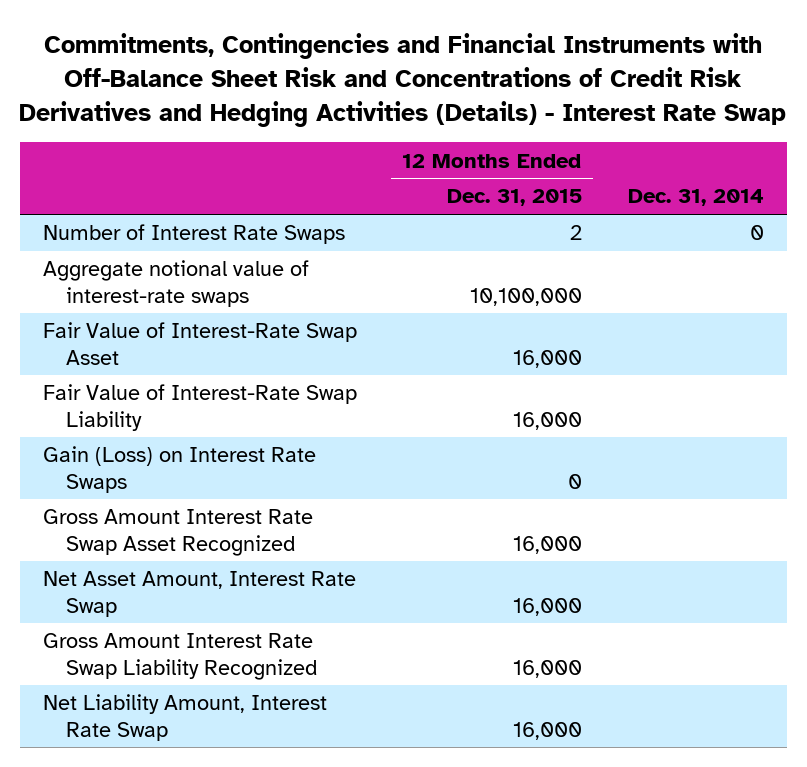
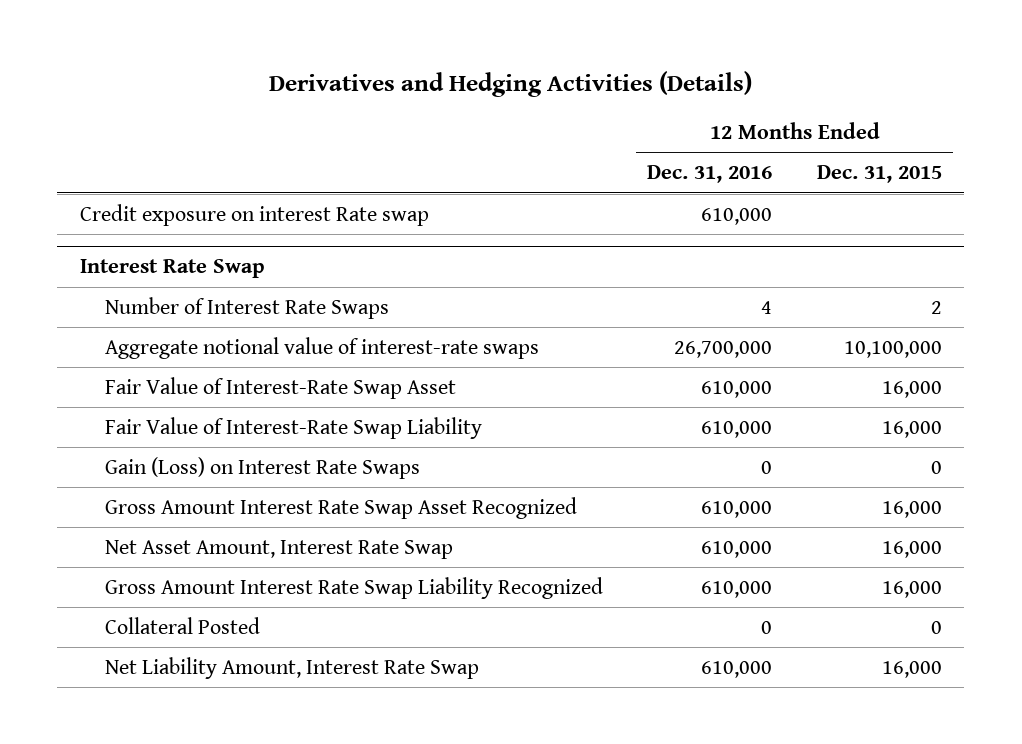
- Commitments, Contingencies and Financial Instruments with Off-Balance Sheet Risk and Concentrations of Credit Risk Derivatives and Hedging Activities (Details) - Interest Rate Swap
+ Derivatives and Hedging Activities (Details)
- | 12 Months Ended Dec. 31, 2015 | Dec. 31, 2014
+ | 12 Months Ended Dec. 31, 2016 | 12 Months Ended Dec. 31, 2015
+ Credit exposure on interest Rate swap | 610,000 |
+ Interest Rate Swap
+ Collateral Posted | 0 | 0

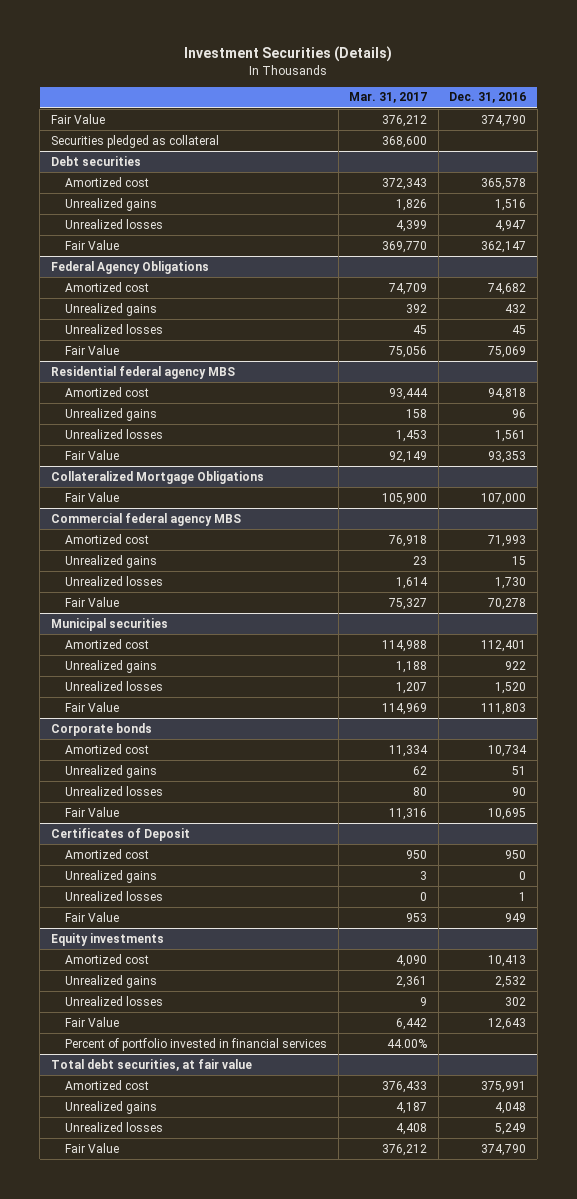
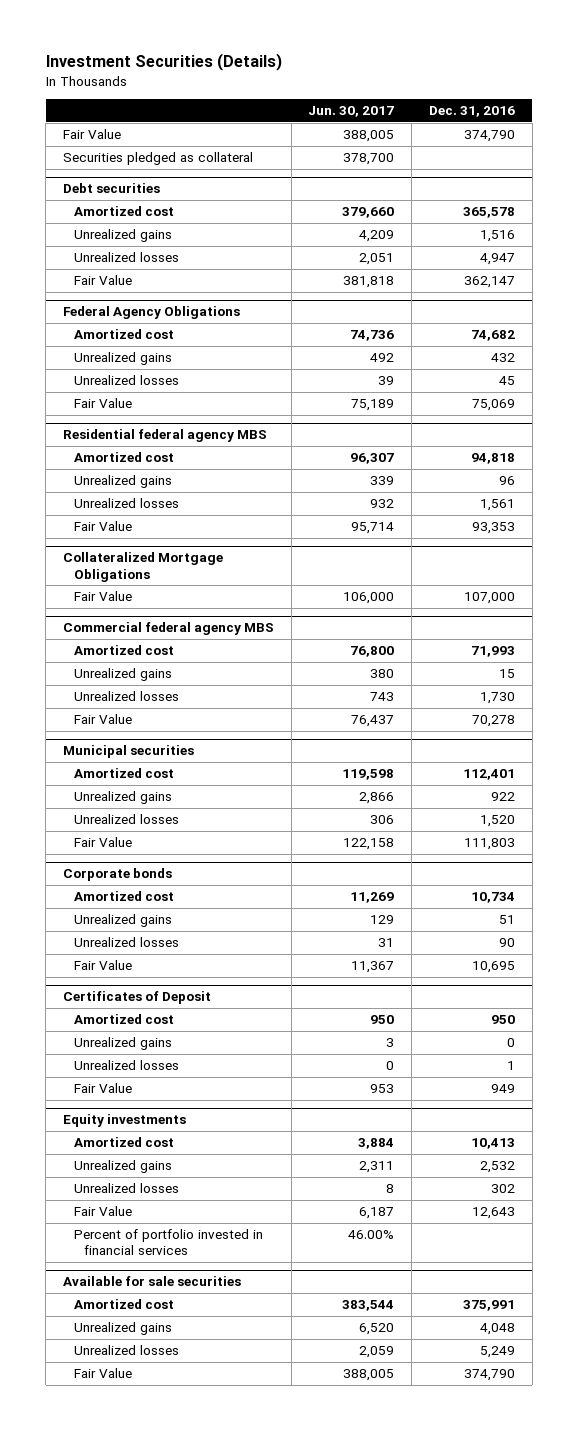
- | Mar. 31, 2017 | Dec. 31, 2016
+ | Jun. 30, 2017 | Dec. 31, 2016
- Total debt securities, at fair value
+ Available for sale securities

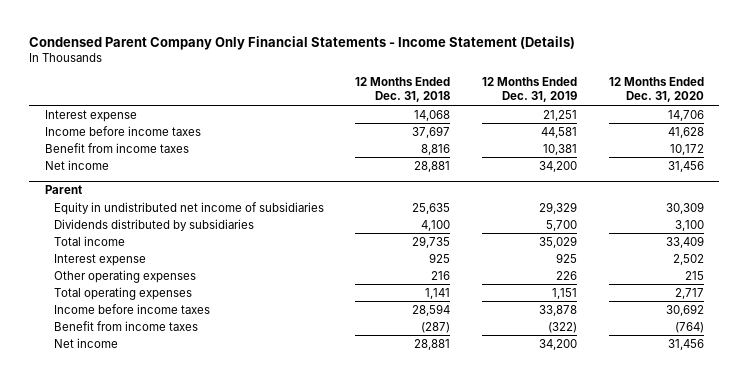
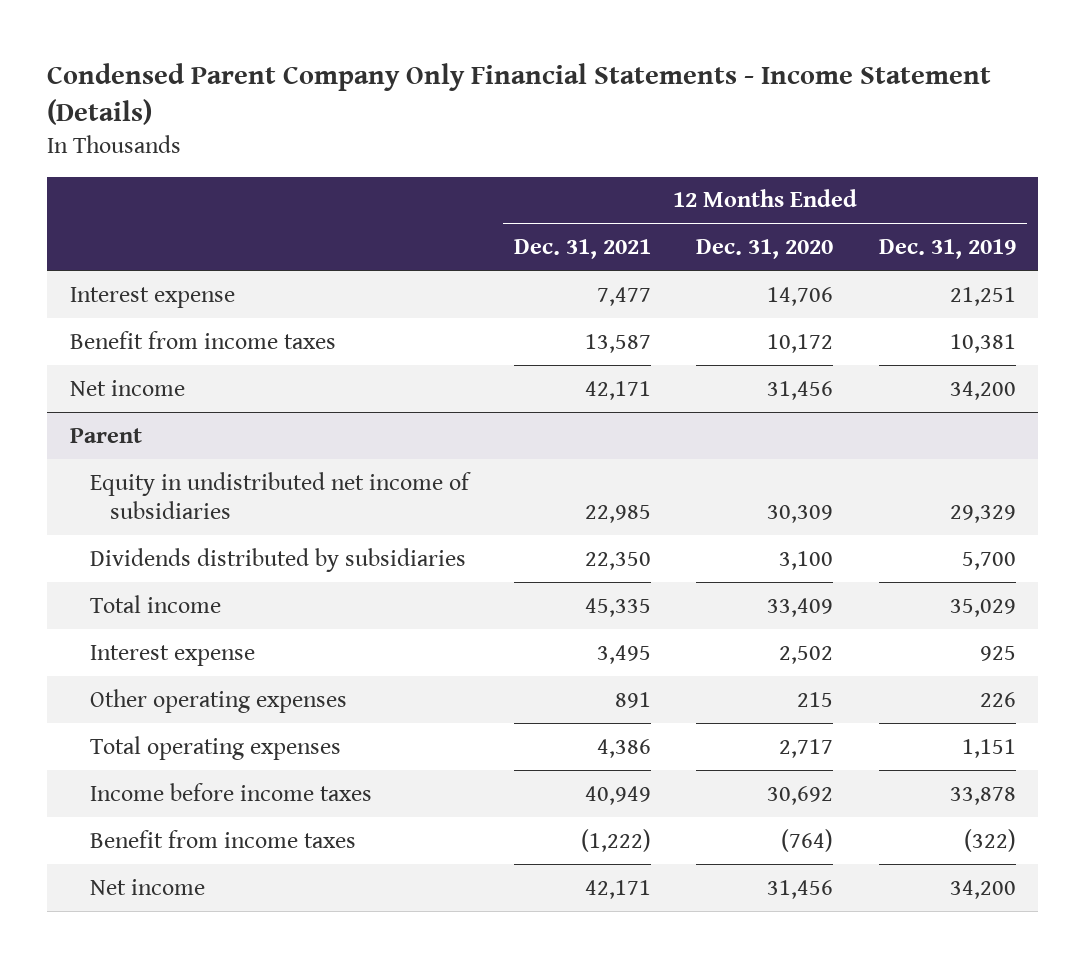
- | 12 Months Ended Dec. 31, 2018 | 12 Months Ended Dec. 31, 2019 | 12 Months Ended Dec. 31, 2020
+ | 12 Months Ended Dec. 31, 2021 | 12 Months Ended Dec. 31, 2020 | 12 Months Ended Dec. 31, 2019
- Income before income taxes | 37,697 | 44,581 | 41,628

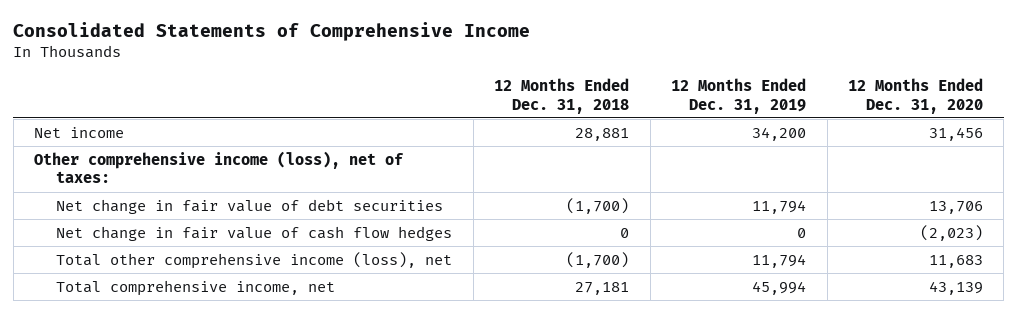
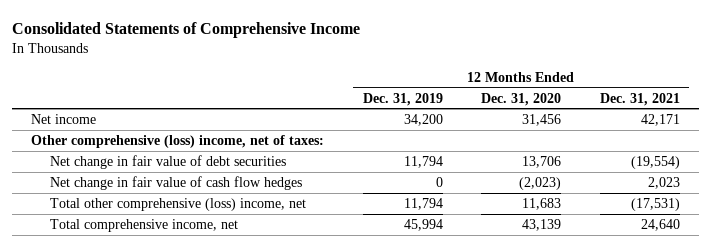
- | 12 Months Ended Dec. 31, 2018 | 12 Months Ended Dec. 31, 2019 | 12 Months Ended Dec. 31, 2020
+ | 12 Months Ended Dec. 31, 2019 | 12 Months Ended Dec. 31, 2020 | 12 Months Ended Dec. 31, 2021
- Other comprehensive income (loss), net of taxes:
+ Other comprehensive (loss) income, net of taxes:
- Total other comprehensive income (loss), net | (1,700) | 11,794 | 11,683
+ Total other comprehensive (loss) income, net | 11,794 | 11,683 | (17,531)

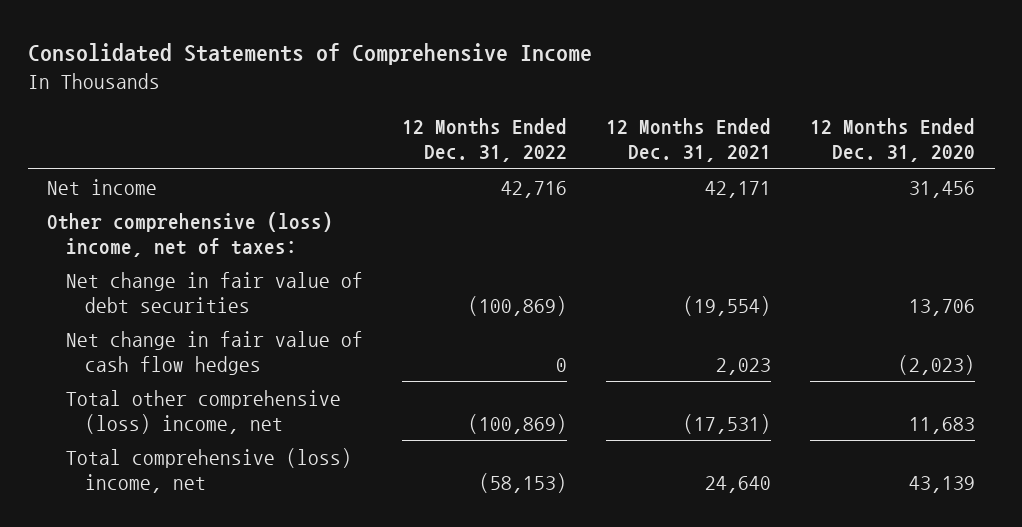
- | 12 Months Ended Dec. 31, 2019 | 12 Months Ended Dec. 31, 2020 | 12 Months Ended Dec. 31, 2021
+ | 12 Months Ended Dec. 31, 2022 | 12 Months Ended Dec. 31, 2021 | 12 Months Ended Dec. 31, 2020
- Total comprehensive income, net | 45,994 | 43,139 | 24,640
+ Total comprehensive (loss) income, net | (58,153) | 24,640 | 43,139

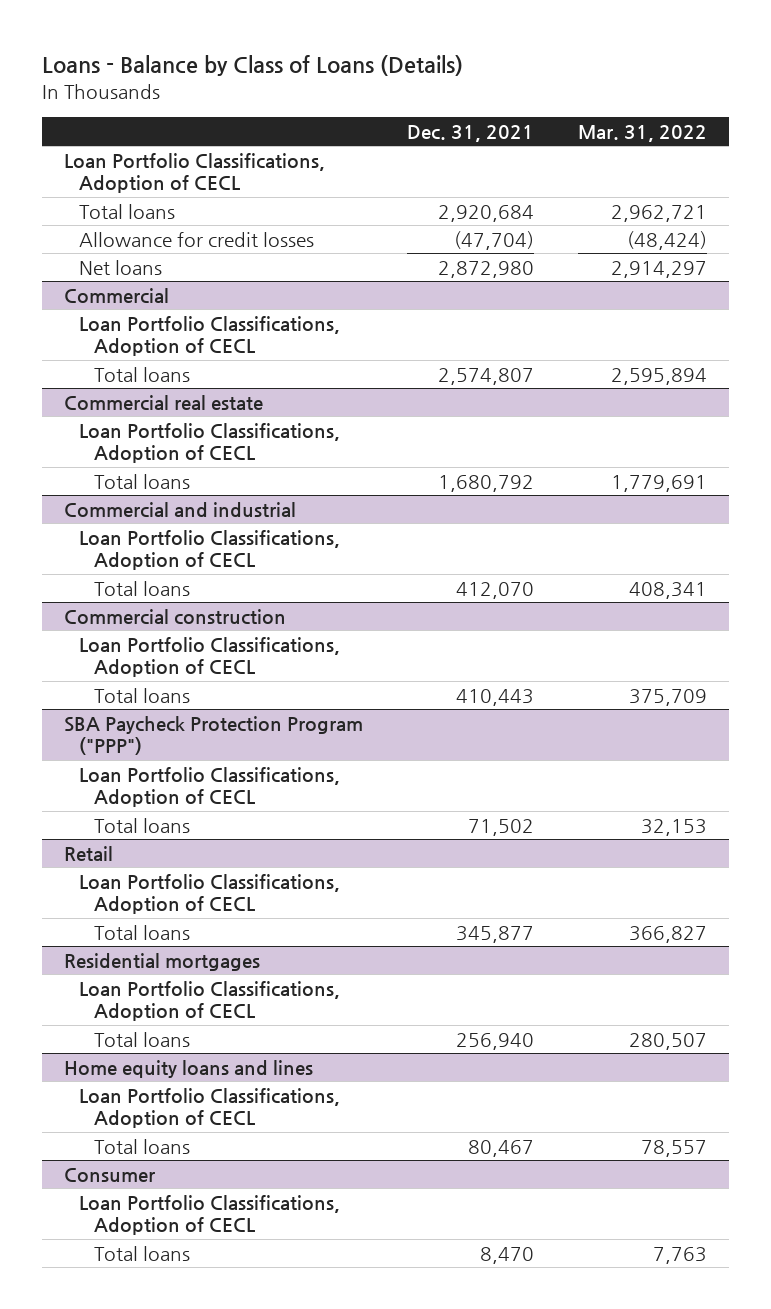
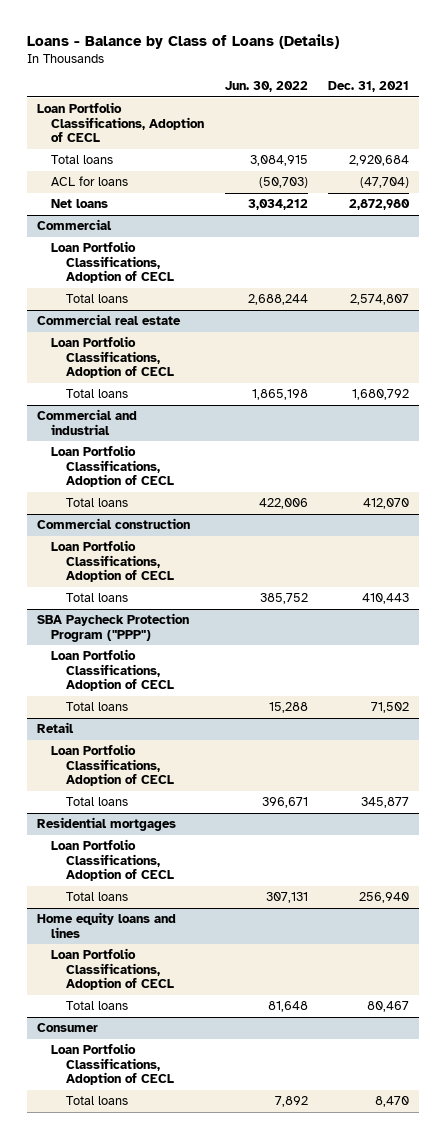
- | Dec. 31, 2021 | Mar. 31, 2022
+ | Jun. 30, 2022 | Dec. 31, 2021
- Allowance for credit losses | (47,704) | (48,424)
+ ACL for loans | (50,703) | (47,704)

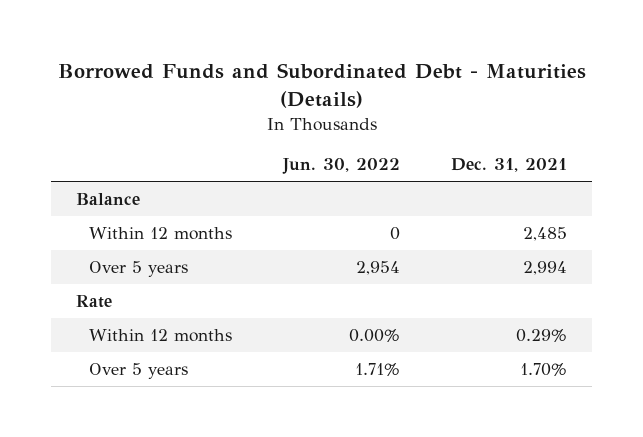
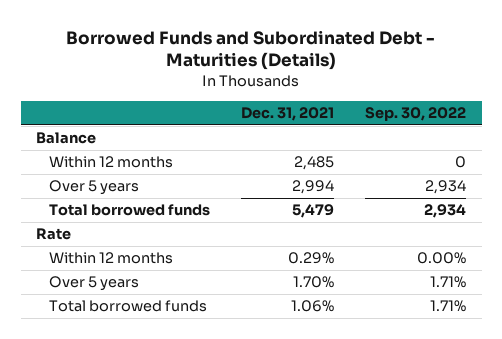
- | Jun. 30, 2022 | Dec. 31, 2021
+ | Dec. 31, 2021 | Sep. 30, 2022
+ Total borrowed funds | 5,479 | 2,934
+ Total borrowed funds | 1.06% | 1.71%

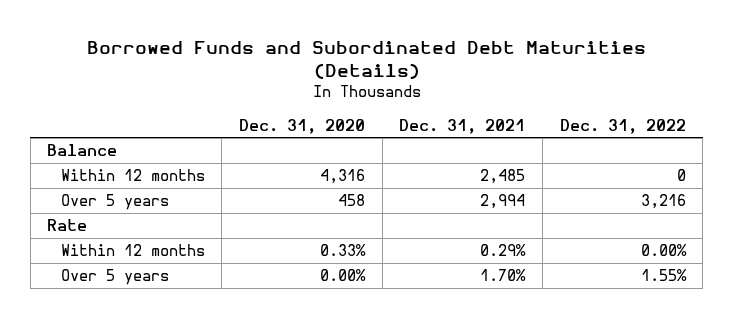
- Borrowed Funds and Subordinated Debt - Maturities (Details)
+ Borrowed Funds and Subordinated Debt Maturities (Details)
- | Dec. 31, 2021 | Sep. 30, 2022
+ | Dec. 31, 2020 | Dec. 31, 2021 | Dec. 31, 2022
- Total borrowed funds | 5,479 | 2,934
- Total borrowed funds | 1.06% | 1.71%

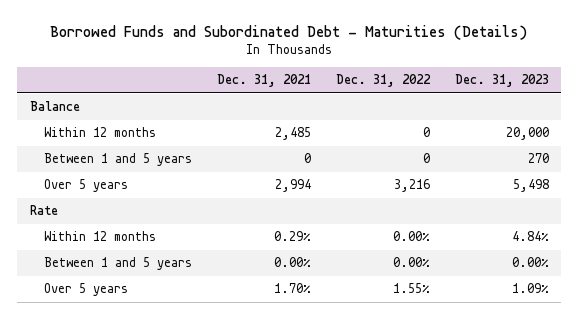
- Borrowed Funds and Subordinated Debt Maturities (Details)
+ Borrowed Funds and Subordinated Debt - Maturities (Details)
- | Dec. 31, 2020 | Dec. 31, 2021 | Dec. 31, 2022
+ | Dec. 31, 2021 | Dec. 31, 2022 | Dec. 31, 2023
+ Between 1 and 5 years | 0 | 0 | 270
+ Between 1 and 5 years | 0.00% | 0.00% | 0.00%

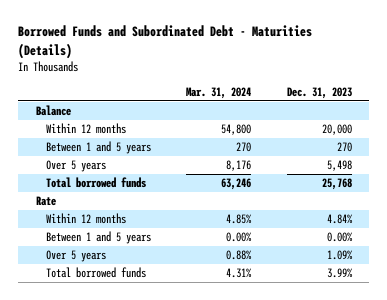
- | Dec. 31, 2021 | Dec. 31, 2022 | Dec. 31, 2023
+ | Mar. 31, 2024 | Dec. 31, 2023
+ Total borrowed funds | 63,246 | 25,768
+ Total borrowed funds | 4.31% | 3.99%

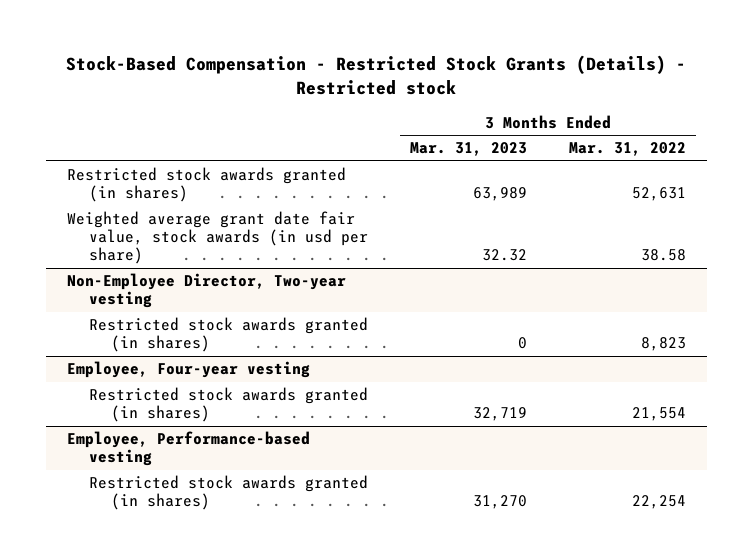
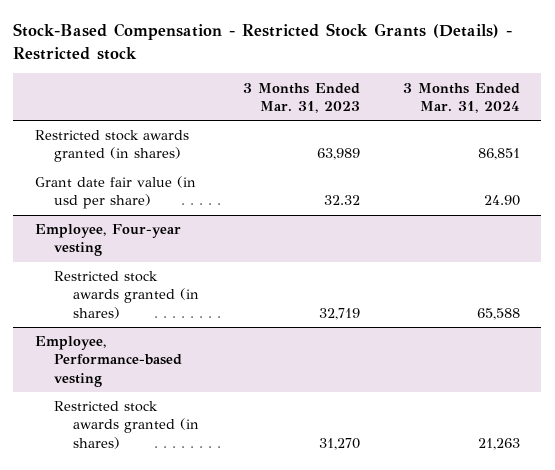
- | 3 Months Ended Mar. 31, 2023 | 3 Months Ended Mar. 31, 2022
+ | 3 Months Ended Mar. 31, 2023 | 3 Months Ended Mar. 31, 2024
- Weighted average grant date fair value, stock awards (in usd per share) | 32.32 | 38.58
- Non-Employee Director, Two-year vesting
- Restricted stock awards granted (in shares) | 0 | 8,823
+ Grant date fair value (in usd per share) | 32.32 | 24.90

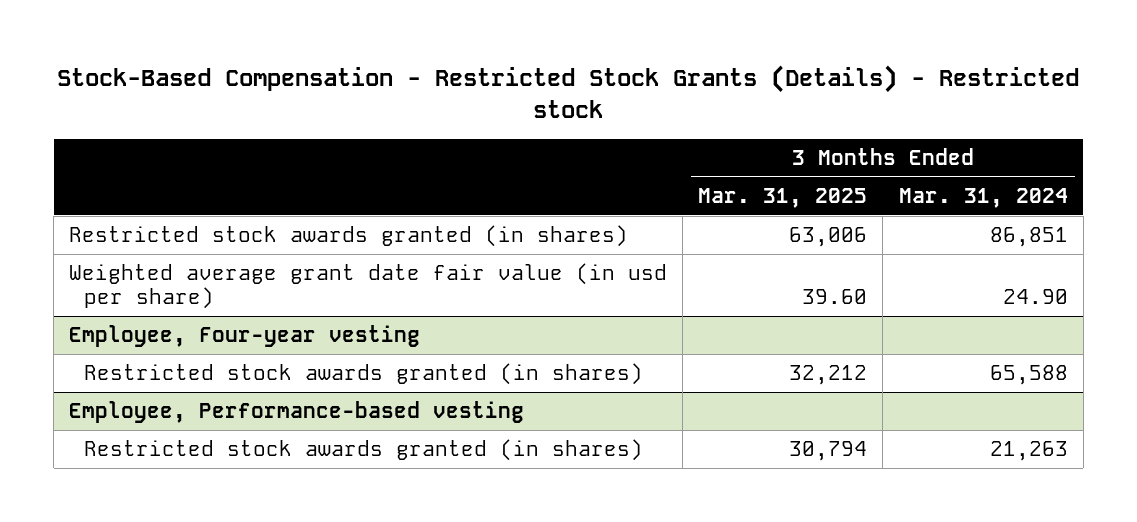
- | 3 Months Ended Mar. 31, 2023 | 3 Months Ended Mar. 31, 2024
+ | 3 Months Ended Mar. 31, 2025 | 3 Months Ended Mar. 31, 2024
- Grant date fair value (in usd per share) | 32.32 | 24.90
+ Weighted average grant date fair value (in usd per share) | 39.60 | 24.90

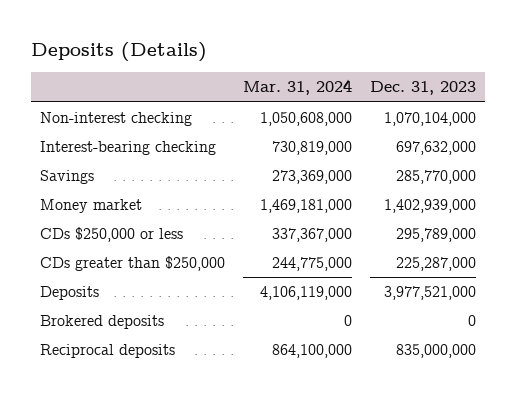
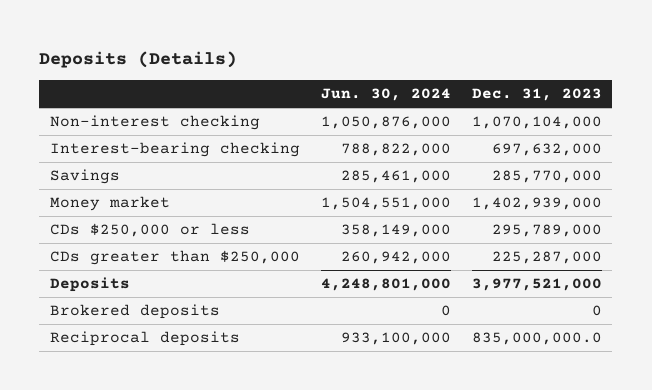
- | Mar. 31, 2024 | Dec. 31, 2023
+ | Jun. 30, 2024 | Dec. 31, 2023
- Reciprocal deposits | 864,100,000 | 835,000,000
+ Reciprocal deposits | 933,100,000 | 835,000,000.0

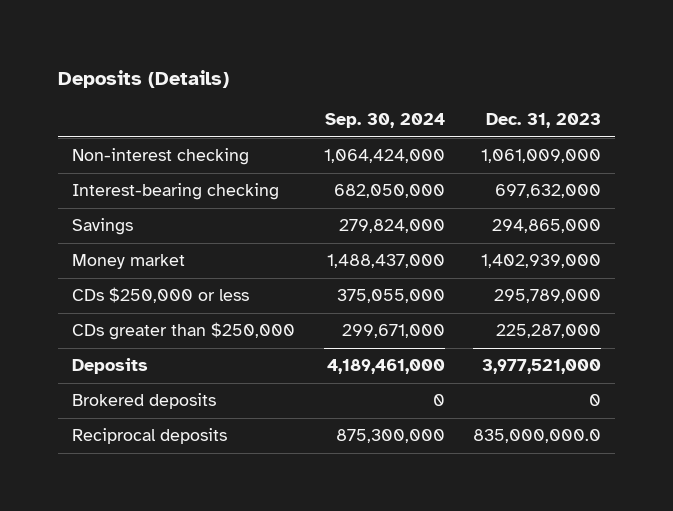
- | Jun. 30, 2024 | Dec. 31, 2023
+ | Sep. 30, 2024 | Dec. 31, 2023
- Non-interest checking | 1,050,876,000 | 1,070,104,000
+ Non-interest checking | 1,064,424,000 | 1,061,009,000
- Savings | 285,461,000 | 285,770,000
+ Savings | 279,824,000 | 294,865,000

